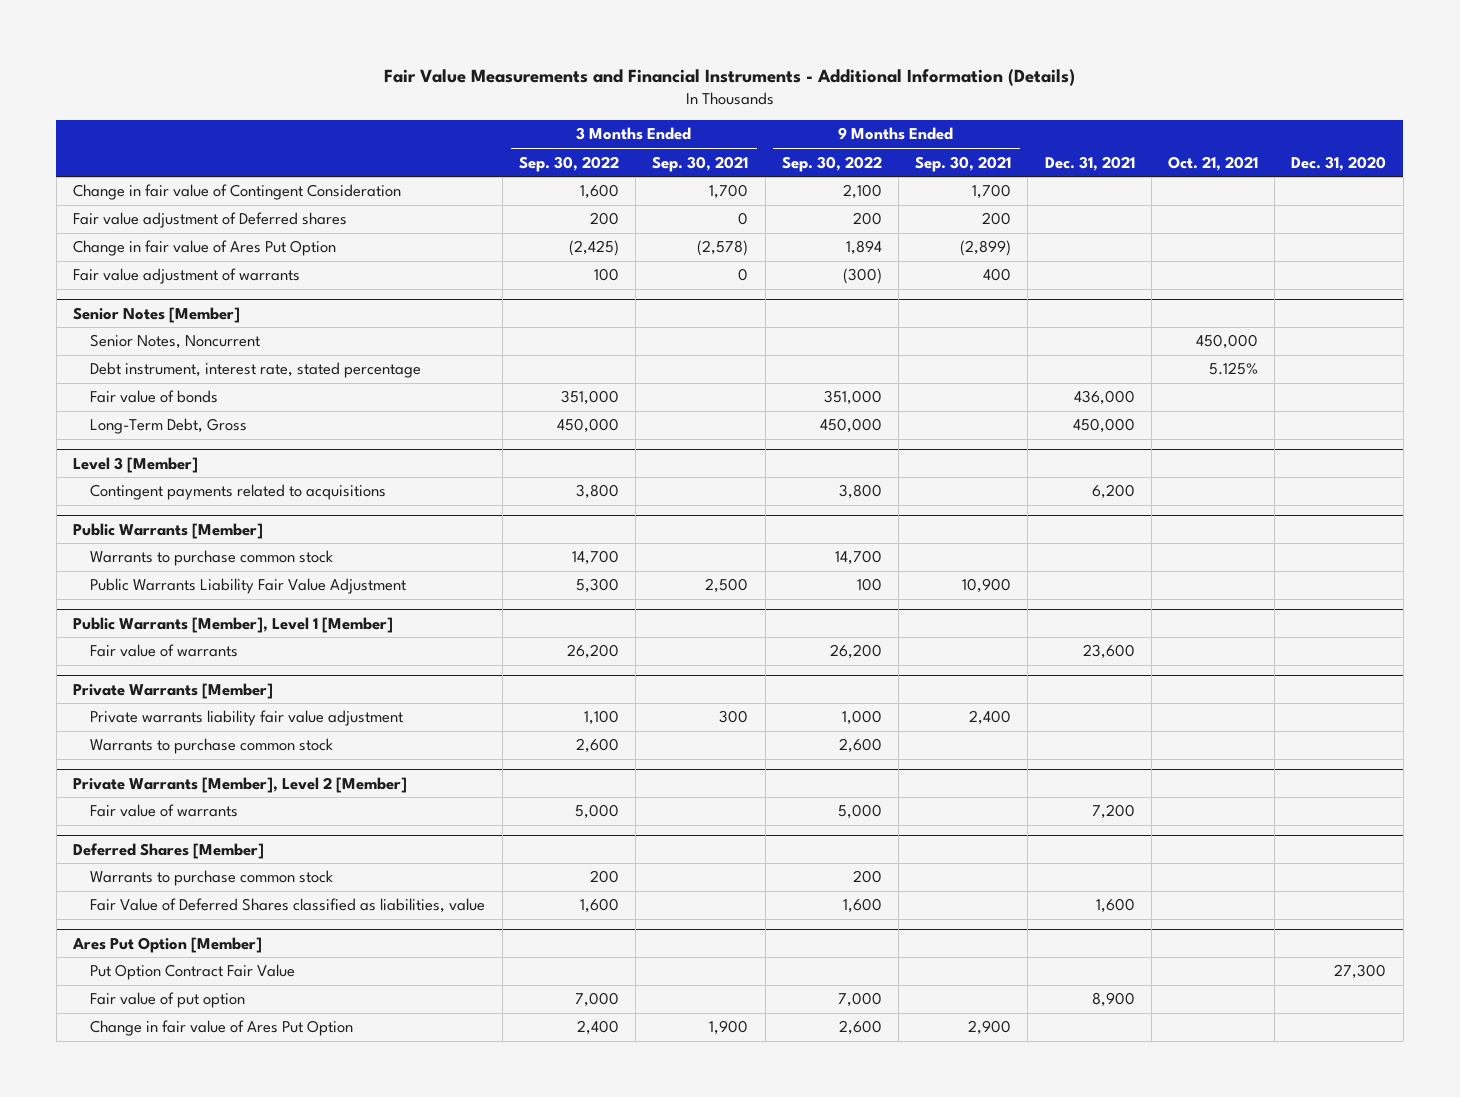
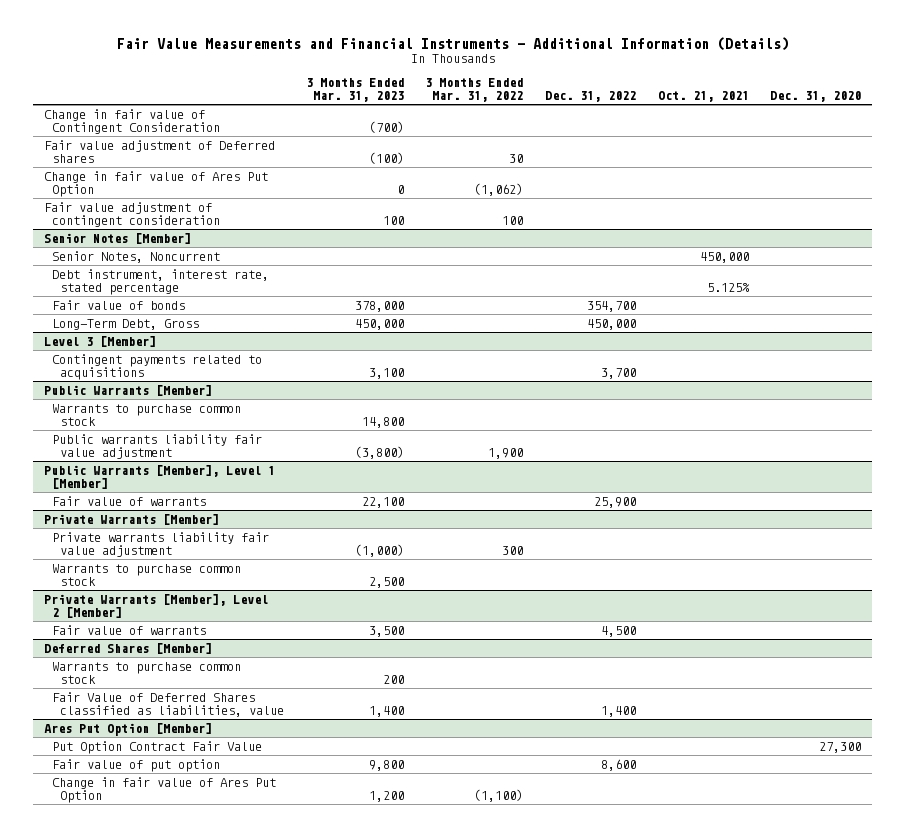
- | 3 Months Ended Sep. 30, 2022 | 3 Months Ended Sep. 30, 2021 | 9 Months Ended Sep. 30, 2022 | 9 Months Ended Sep. 30, 2021 | Dec. 31, 2021 | Oct. 21, 2021 | Dec. 31, 2020
+ | 3 Months Ended Mar. 31, 2023 | 3 Months Ended Mar. 31, 2022 | Dec. 31, 2022 | Oct. 21, 2021 | Dec. 31, 2020
- Fair value adjustment of warrants | 100 | 0 | (300) | 400 | | |
+ Fair value adjustment of contingent consideration | 100 | 100 | | |
@ Public Warrants [Member]
- Public Warrants Liability Fair Value Adjustment | 5,300 | 2,500 | 100 | 10,900 | | |
+ Public warrants liability fair value adjustment | (3,800) | 1,900 | | |

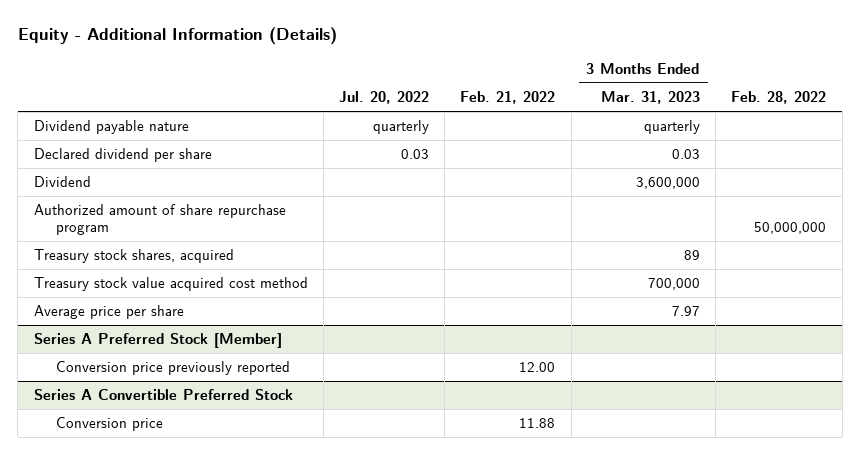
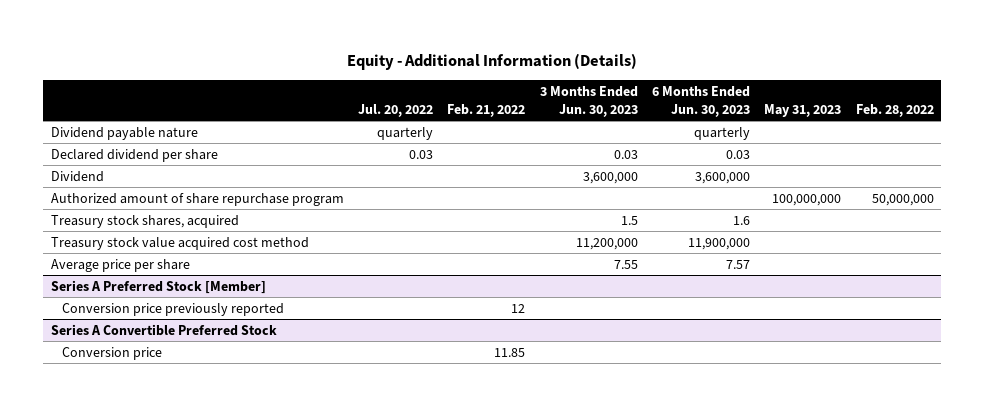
- | Jul. 20, 2022 | Feb. 21, 2022 | 3 Months Ended Mar. 31, 2023 | Feb. 28, 2022
+ | Jul. 20, 2022 | Feb. 21, 2022 | 3 Months Ended Jun. 30, 2023 | 6 Months Ended Jun. 30, 2023 | May 31, 2023 | Feb. 28, 2022
@ Series A Preferred Stock [Member]
- Conversion price previously reported | | 12.00 | |
+ Conversion price previously reported | | 12 | | | |
@ Series A Convertible Preferred Stock
- Conversion price | | 11.88 | |
+ Conversion price | | 11.85 | | | |

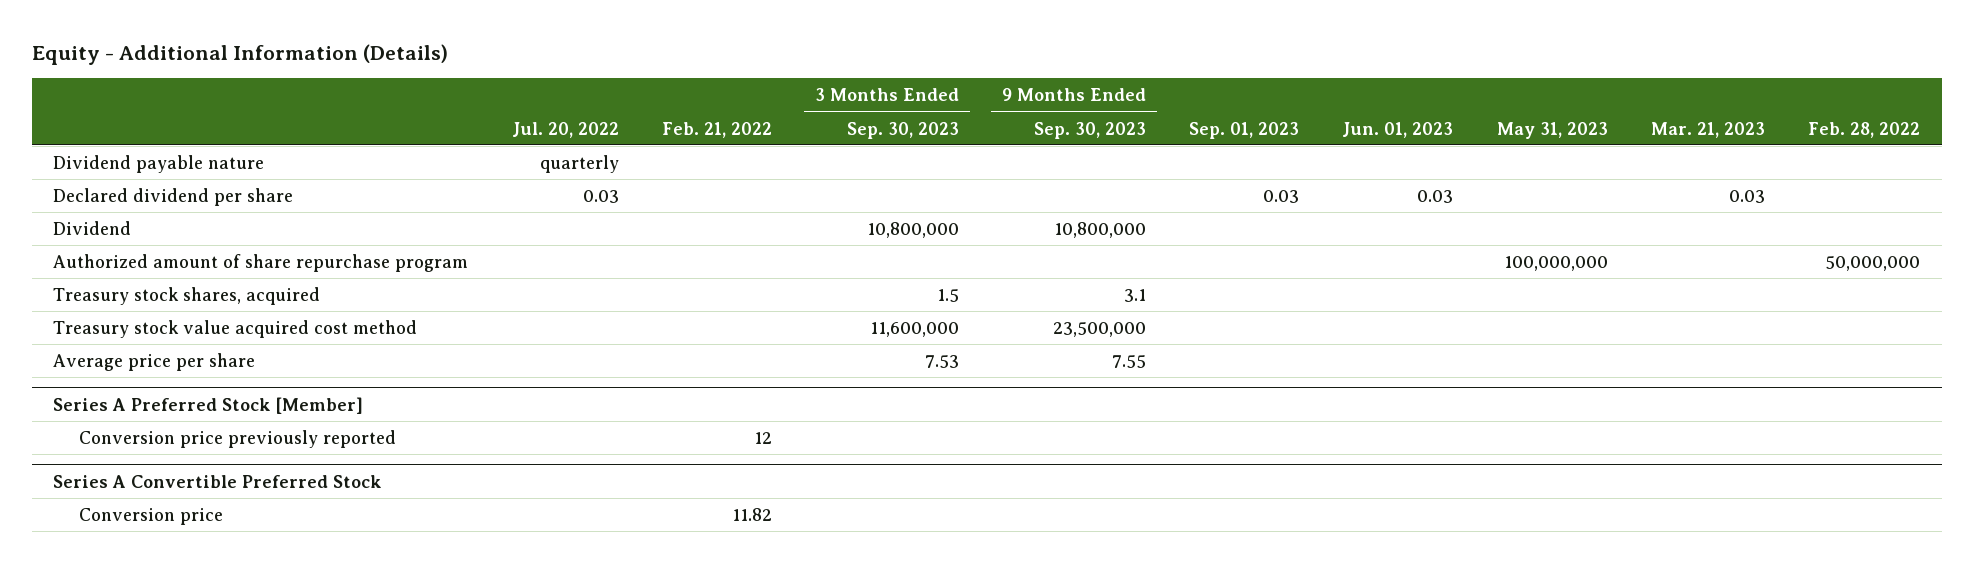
- | Jul. 20, 2022 | Feb. 21, 2022 | 3 Months Ended Jun. 30, 2023 | 6 Months Ended Jun. 30, 2023 | May 31, 2023 | Feb. 28, 2022
+ | Jul. 20, 2022 | Feb. 21, 2022 | 3 Months Ended Sep. 30, 2023 | 9 Months Ended Sep. 30, 2023 | Sep. 01, 2023 | Jun. 01, 2023 | May 31, 2023 | Mar. 21, 2023 | Feb. 28, 2022
@ Series A Convertible Preferred Stock
- Conversion price | | 11.85 | | | |
+ Conversion price | | 11.82 | | | | | | |

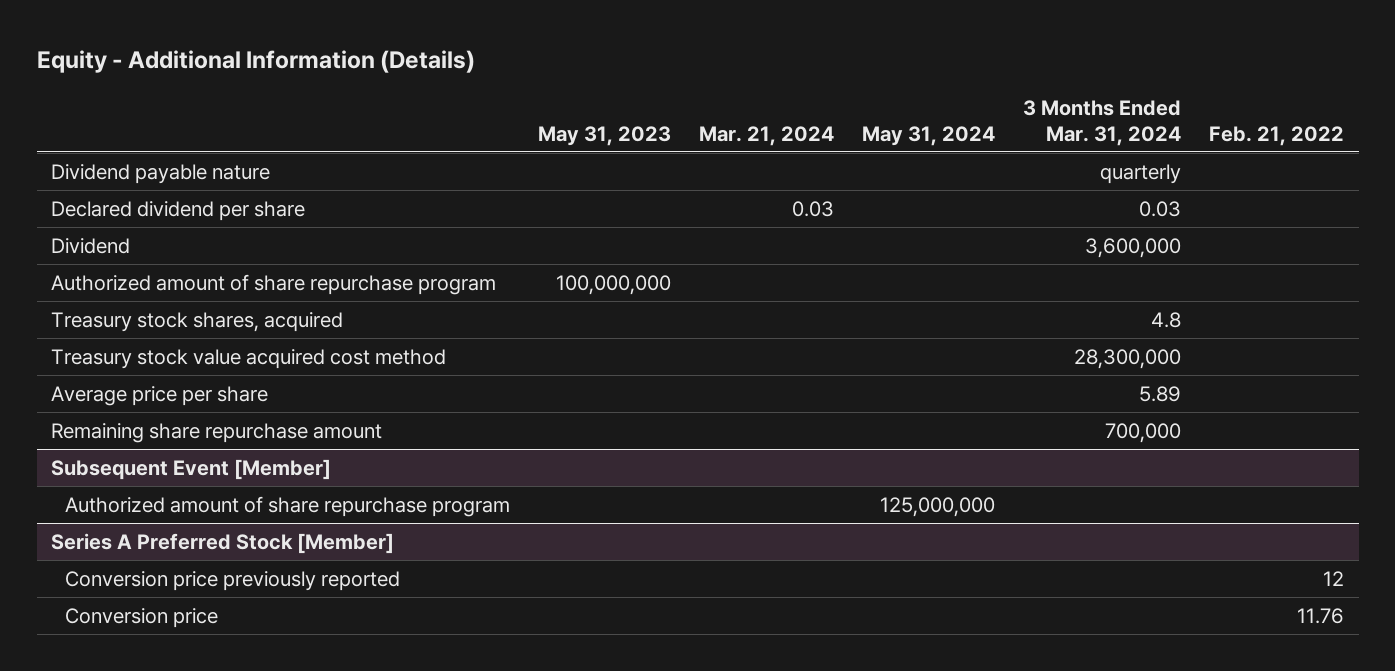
- | Jul. 20, 2022 | Feb. 21, 2022 | 3 Months Ended Sep. 30, 2023 | 9 Months Ended Sep. 30, 2023 | Sep. 01, 2023 | Jun. 01, 2023 | May 31, 2023 | Mar. 21, 2023 | Feb. 28, 2022
+ | May 31, 2023 | Mar. 21, 2024 | May 31, 2024 | 3 Months Ended Mar. 31, 2024 | Feb. 21, 2022
+ Remaining share repurchase amount | | | | 700,000 |
+ Subsequent Event [Member]
+ Authorized amount of share repurchase program | | | 125,000,000 | |
- Series A Convertible Preferred Stock
- Conversion price | | 11.82 | | | | | | |
@ Series A Preferred Stock [Member]
+ Conversion price | | | | | 11.76

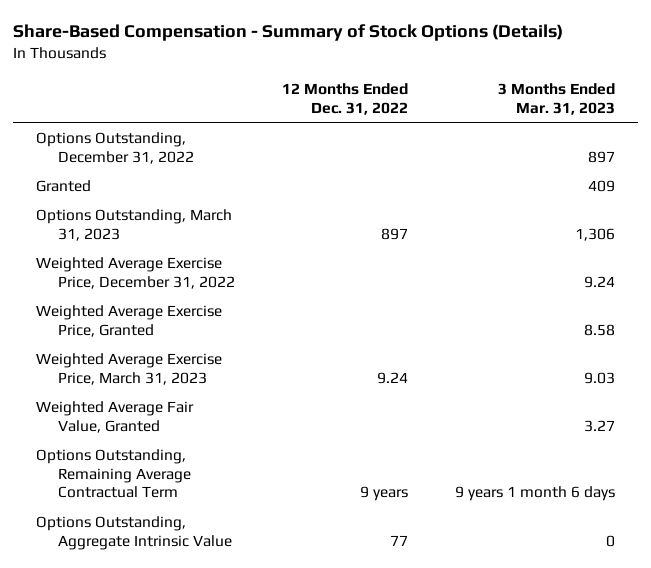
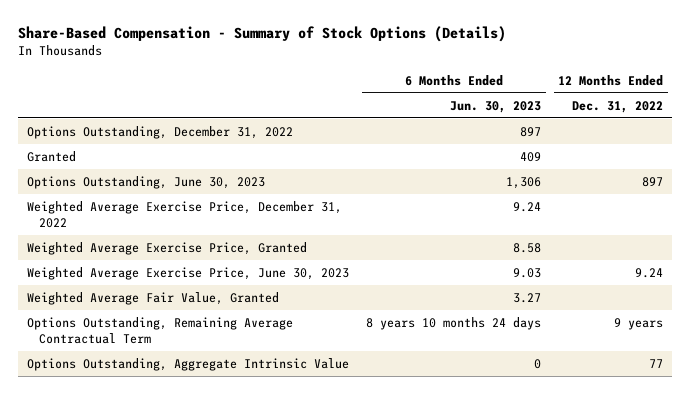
- | 12 Months Ended Dec. 31, 2022 | 3 Months Ended Mar. 31, 2023
+ | 6 Months Ended Jun. 30, 2023 | 12 Months Ended Dec. 31, 2022
- Options Outstanding, March 31, 2023 | 897 | 1,306
+ Options Outstanding, June 30, 2023 | 1,306 | 897
- Weighted Average Exercise Price, March 31, 2023 | 9.24 | 9.03
+ Weighted Average Exercise Price, June 30, 2023 | 9.03 | 9.24

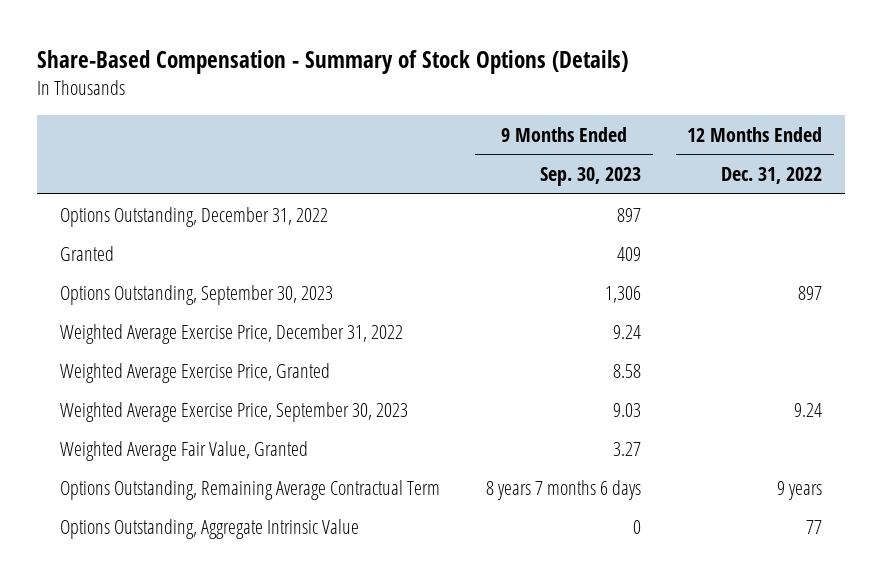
- | 6 Months Ended Jun. 30, 2023 | 12 Months Ended Dec. 31, 2022
+ | 9 Months Ended Sep. 30, 2023 | 12 Months Ended Dec. 31, 2022
- Options Outstanding, June 30, 2023 | 1,306 | 897
+ Options Outstanding, September 30, 2023 | 1,306 | 897
- Weighted Average Exercise Price, June 30, 2023 | 9.03 | 9.24
+ Weighted Average Exercise Price, September 30, 2023 | 9.03 | 9.24

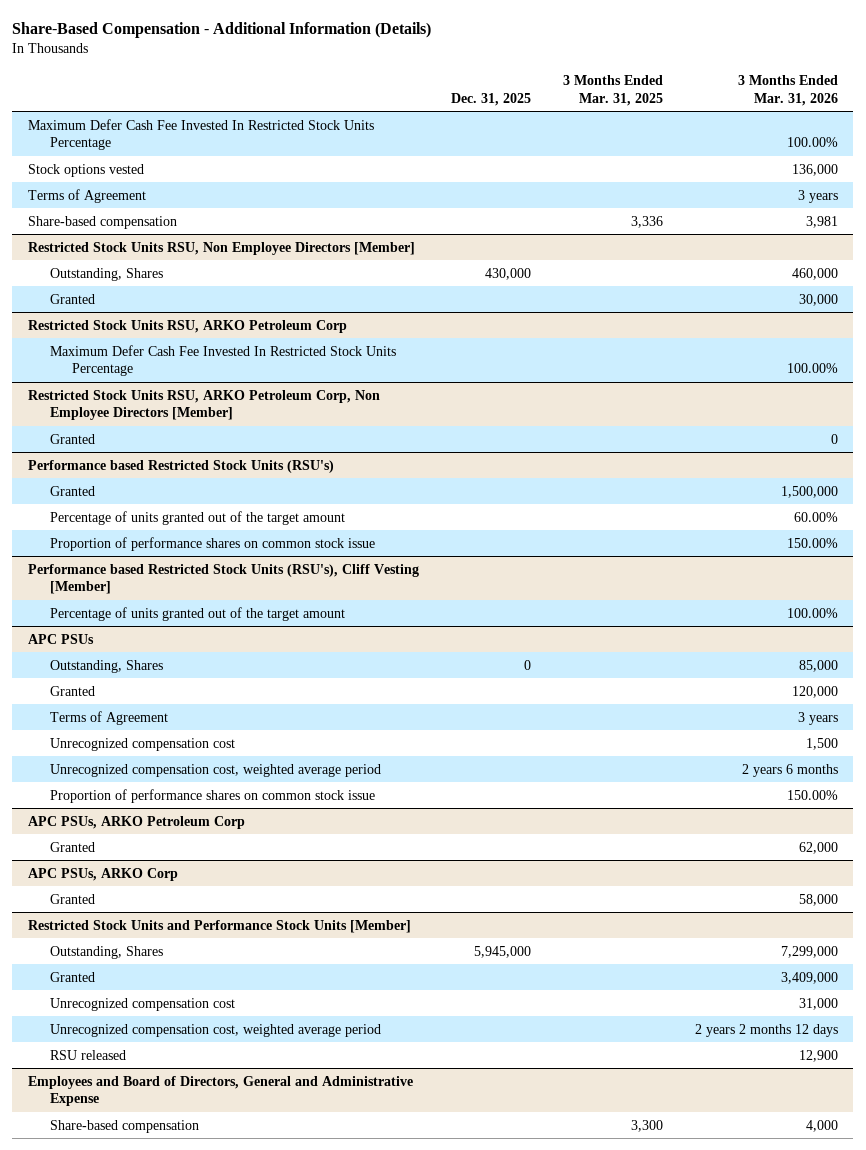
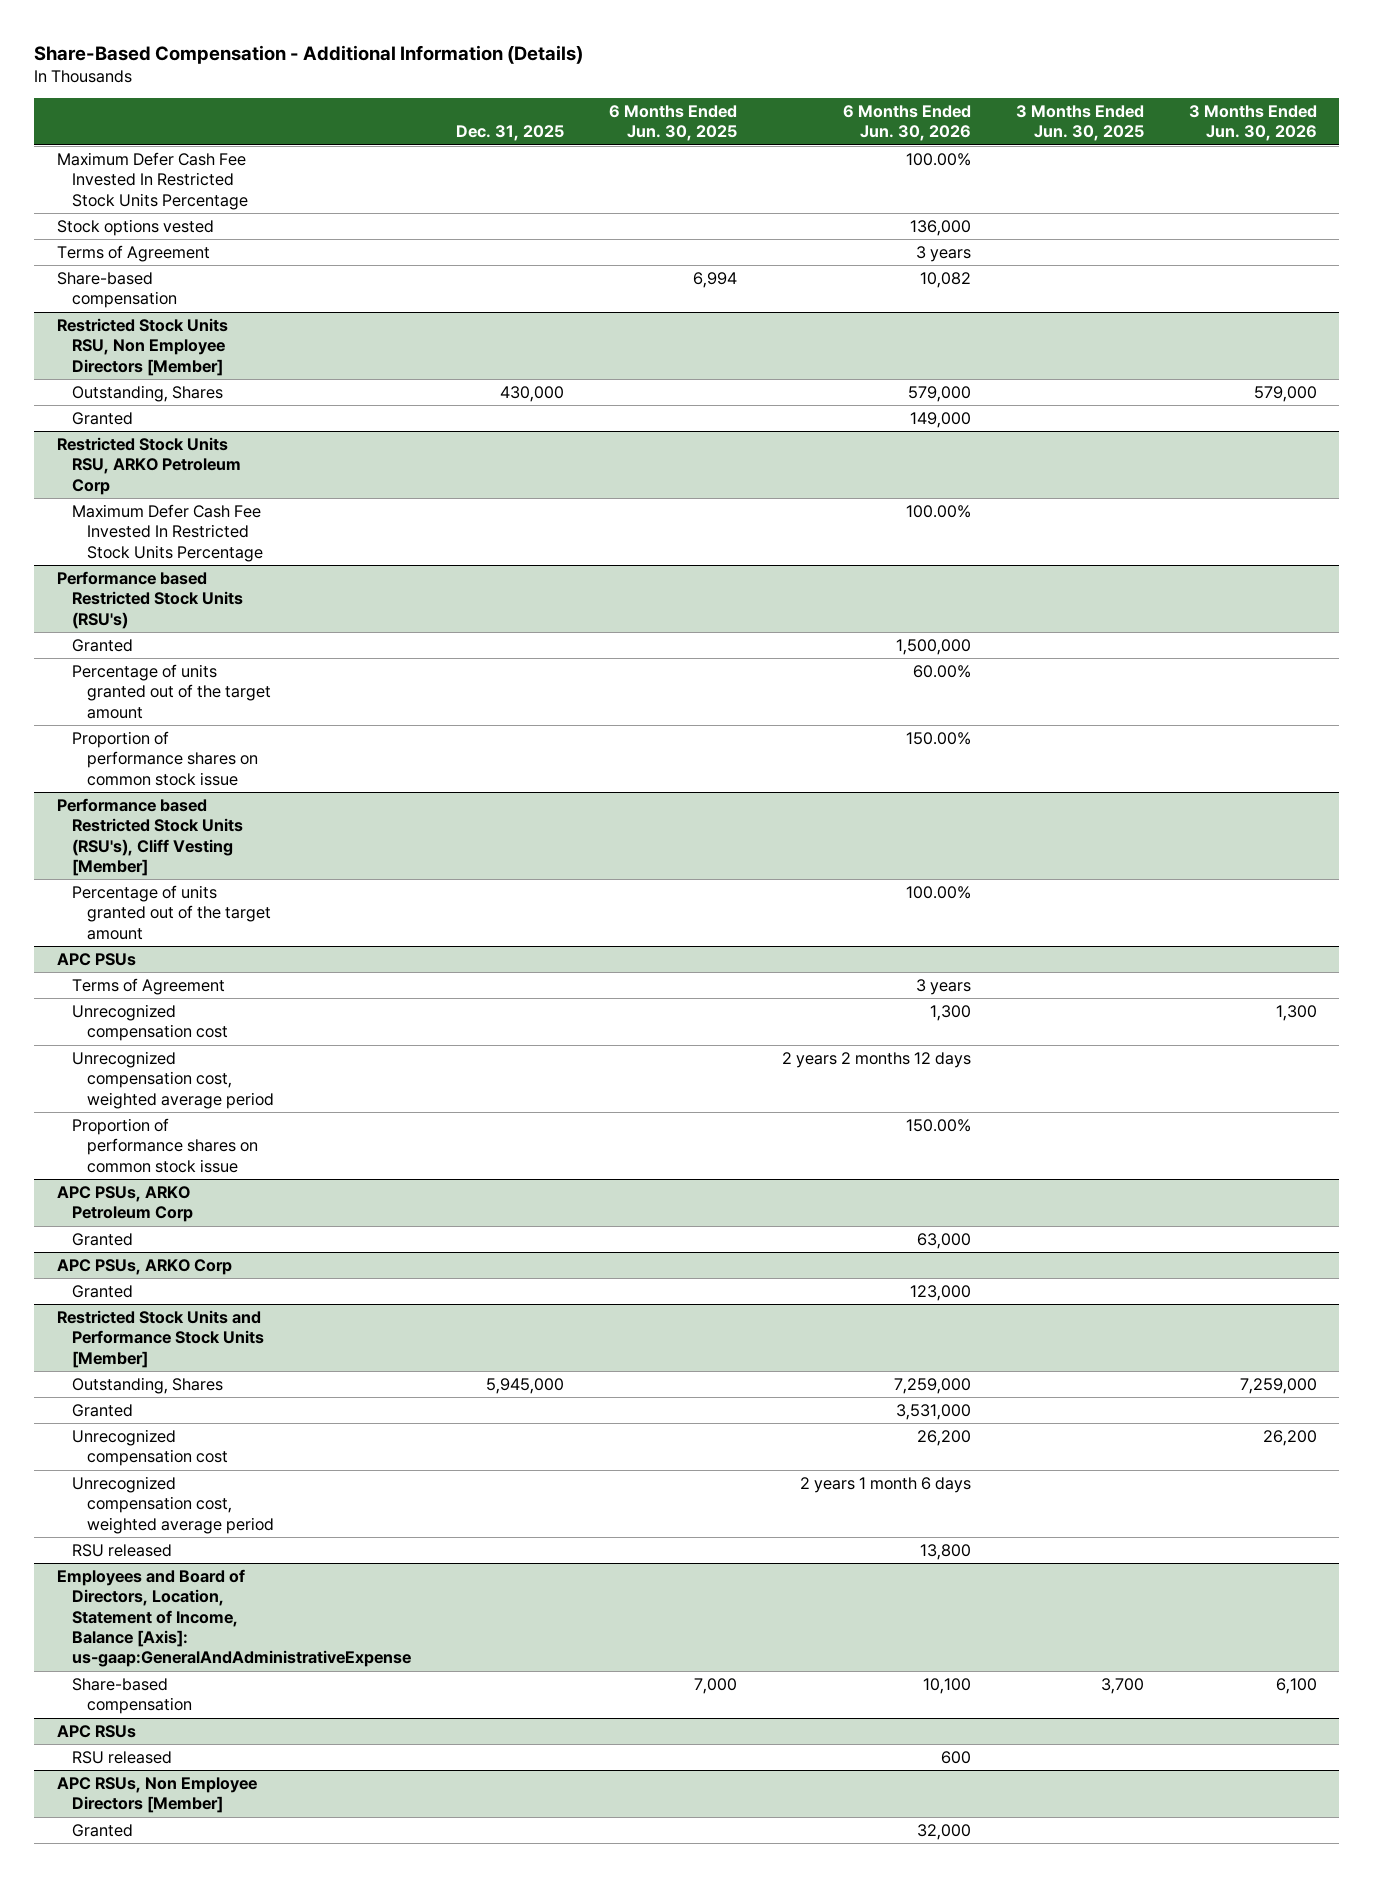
- | Dec. 31, 2025 | 3 Months Ended Mar. 31, 2025 | 3 Months Ended Mar. 31, 2026
+ | Dec. 31, 2025 | 6 Months Ended Jun. 30, 2025 | 6 Months Ended Jun. 30, 2026 | 3 Months Ended Jun. 30, 2025 | 3 Months Ended Jun. 30, 2026
- Restricted Stock Units RSU, ARKO Petroleum Corp, Non Employee Directors [Member]
- Granted | | | 0
@ APC PSUs
- Outstanding, Shares | 0 | | 85,000
- Granted | | | 120,000
- Employees and Board of Directors, General and Administrative Expense
- Share-based compensation | | 3,300 | 4,000
+ Employees and Board of Directors, Location, Statement of Income, Balance [Axis]: us-gaap:GeneralAndAdministrativeExpense
+ Share-based compensation | | 7,000 | 10,100 | 3,700 | 6,100
+ APC RSUs
+ RSU released | | | 600 | |
+ APC RSUs, Non Employee Directors [Member]
+ Granted | | | 32,000 | |

